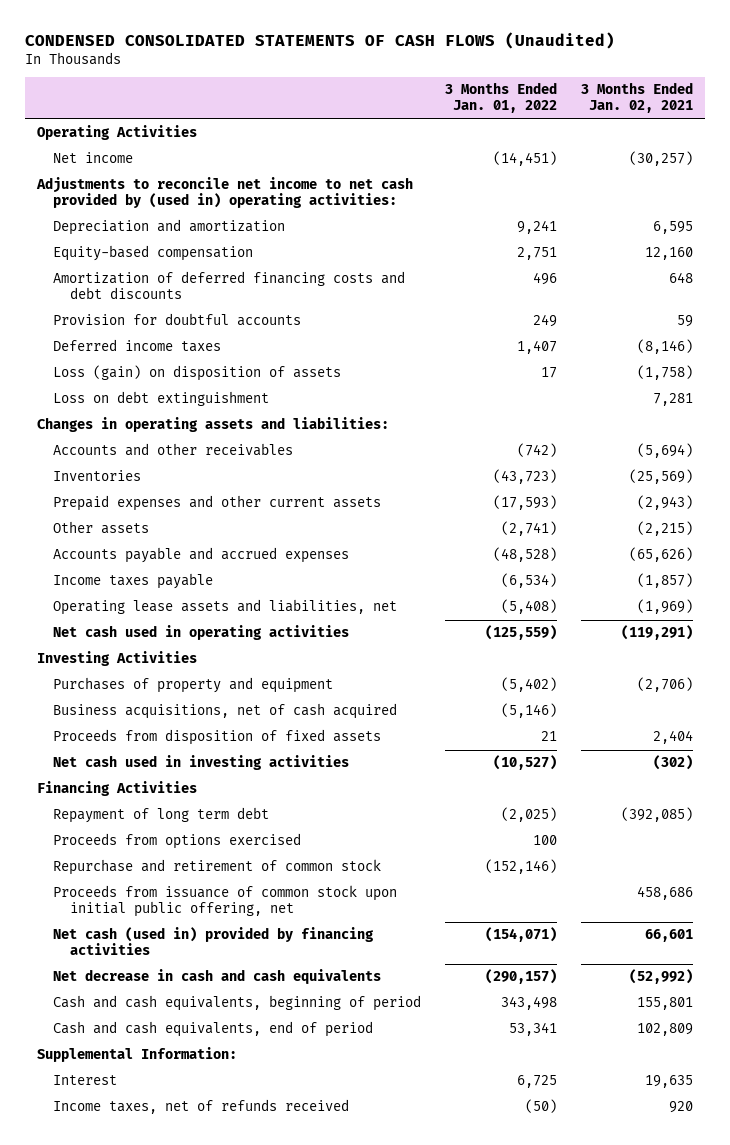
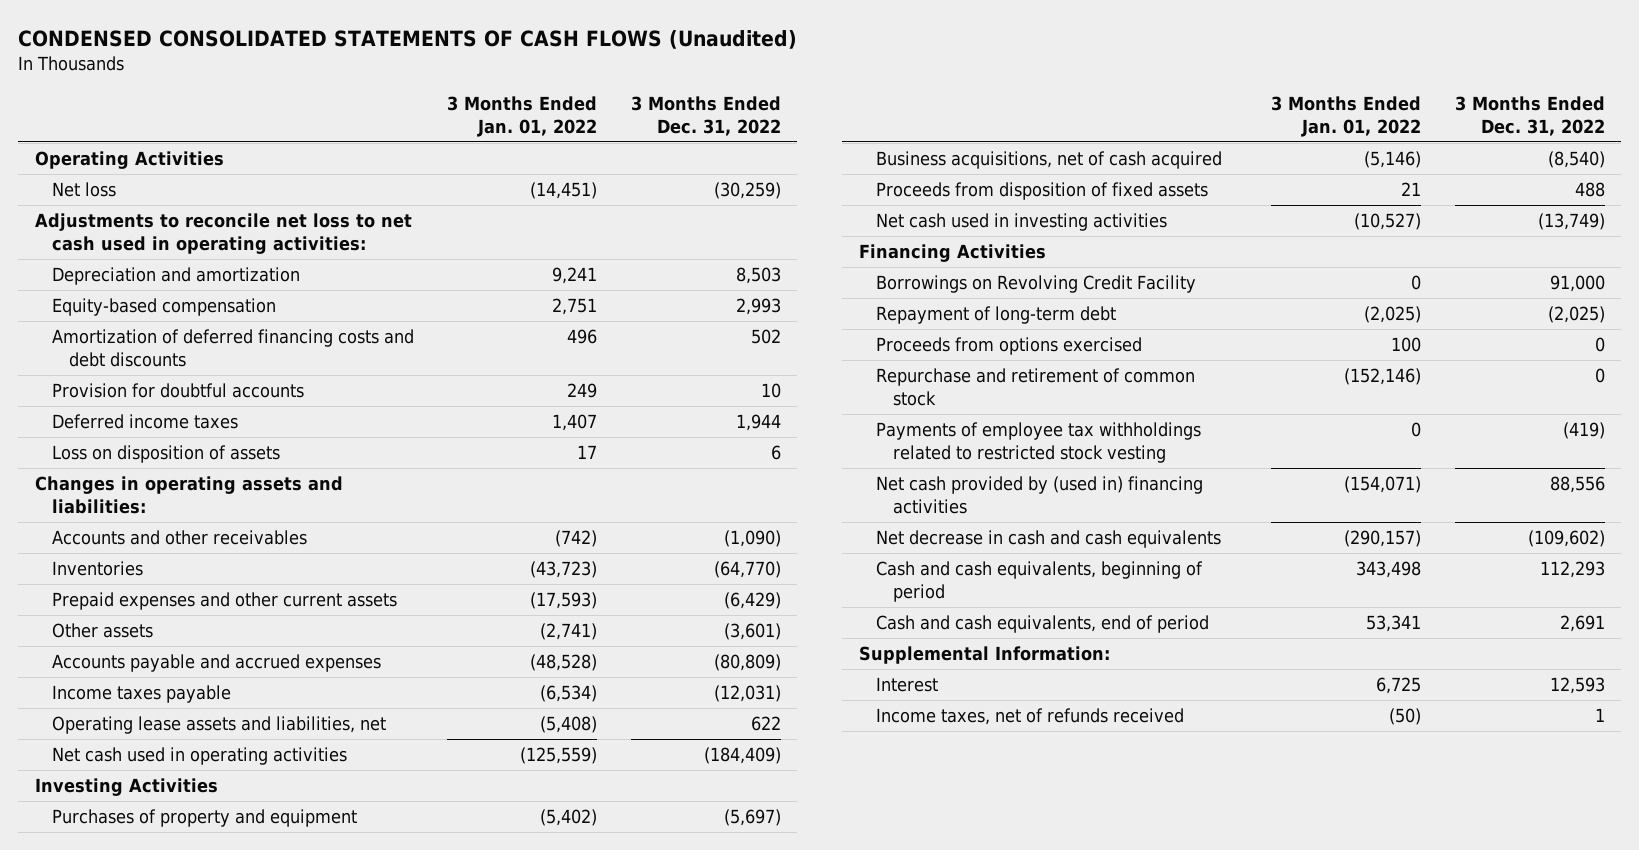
- | 3 Months Ended Jan. 01, 2022 | 3 Months Ended Jan. 02, 2021
+ | 3 Months Ended Jan. 01, 2022 | 3 Months Ended Dec. 31, 2022
- Net income | (14,451) | (30,257)
- Adjustments to reconcile net income to net cash provided by (used in) operating activities:
+ Net loss | (14,451) | (30,259)
+ Adjustments to reconcile net loss to net cash used in operating activities:
- Loss (gain) on disposition of assets | 17 | (1,758)
- Loss on debt extinguishment | | 7,281
+ Loss on disposition of assets | 17 | 6
- Repayment of long term debt | (2,025) | (392,085)
+ Borrowings on Revolving Credit Facility | 0 | 91,000
+ Repayment of long-term debt | (2,025) | (2,025)
- Proceeds from issuance of common stock upon initial public offering, net | | 458,686
- Net cash (used in) provided by financing activities | (154,071) | 66,601
+ Payments of employee tax withholdings related to restricted stock vesting | 0 | (419)
+ Net cash provided by (used in) financing activities | (154,071) | 88,556

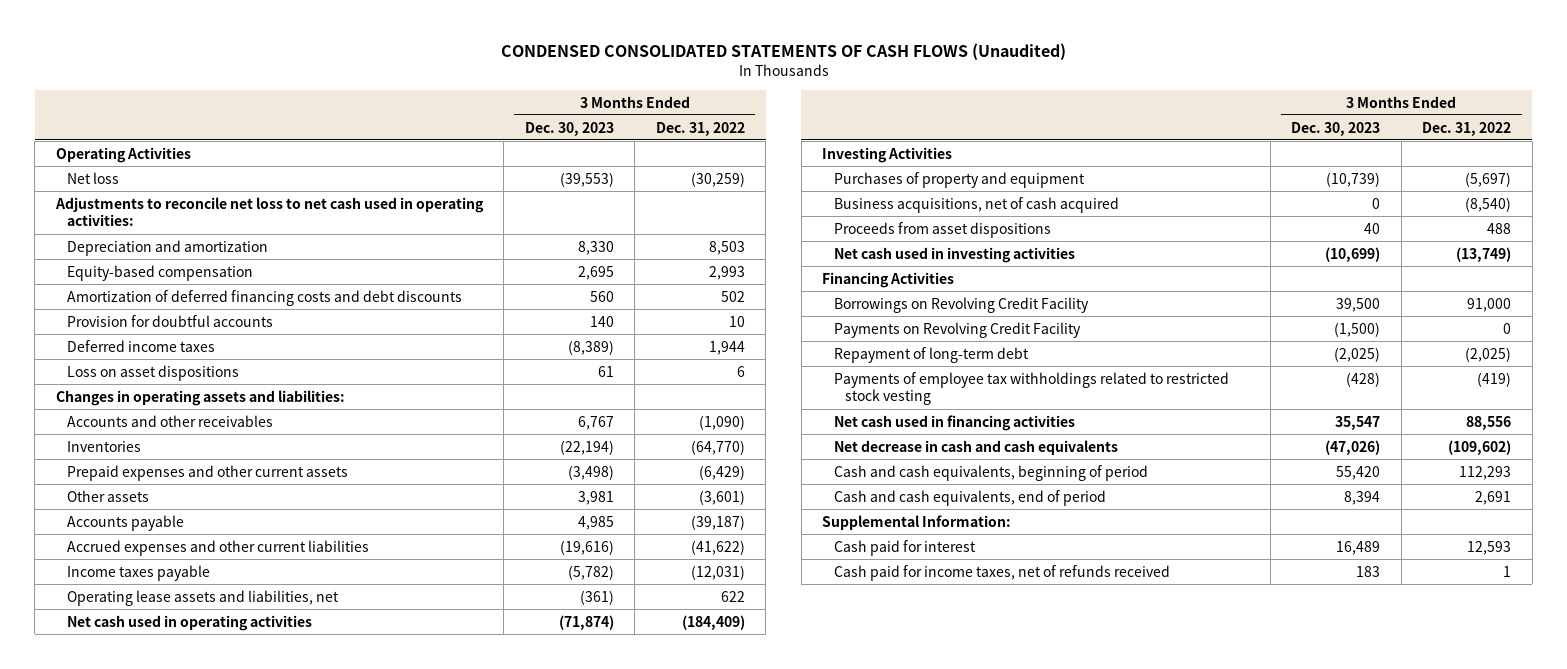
- | 3 Months Ended Jan. 01, 2022 | 3 Months Ended Dec. 31, 2022
+ | 3 Months Ended Dec. 30, 2023 | 3 Months Ended Dec. 31, 2022
- Loss on disposition of assets | 17 | 6
+ Loss on asset dispositions | 61 | 6
- Accounts payable and accrued expenses | (48,528) | (80,809)
+ Accounts payable | 4,985 | (39,187)
+ Accrued expenses and other current liabilities | (19,616) | (41,622)
- Proceeds from disposition of fixed assets | 21 | 488
+ Proceeds from asset dispositions | 40 | 488
+ Payments on Revolving Credit Facility | (1,500) | 0
- Proceeds from options exercised | 100 | 0
- Repurchase and retirement of common stock | (152,146) | 0
- Net cash provided by (used in) financing activities | (154,071) | 88,556
+ Net cash used in financing activities | 35,547 | 88,556
- Interest | 6,725 | 12,593
- Income taxes, net of refunds received | (50) | 1
+ Cash paid for interest | 16,489 | 12,593
+ Cash paid for income taxes, net of refunds received | 183 | 1

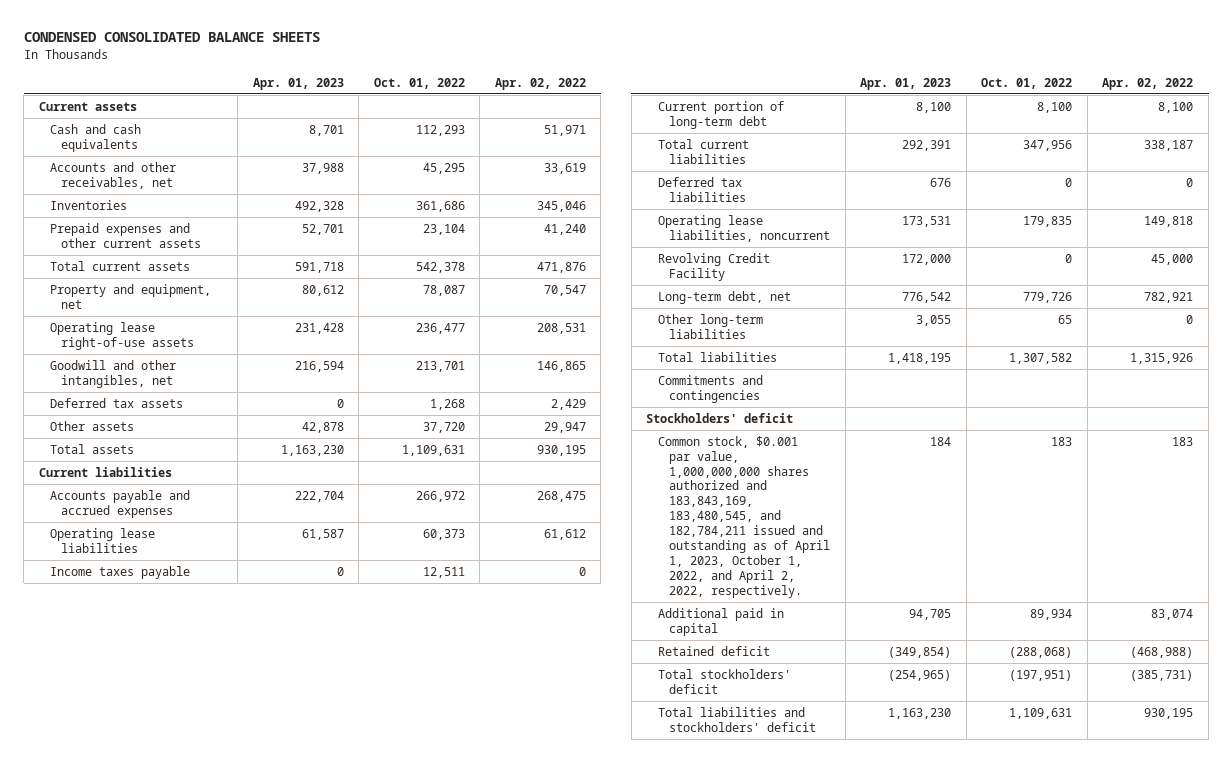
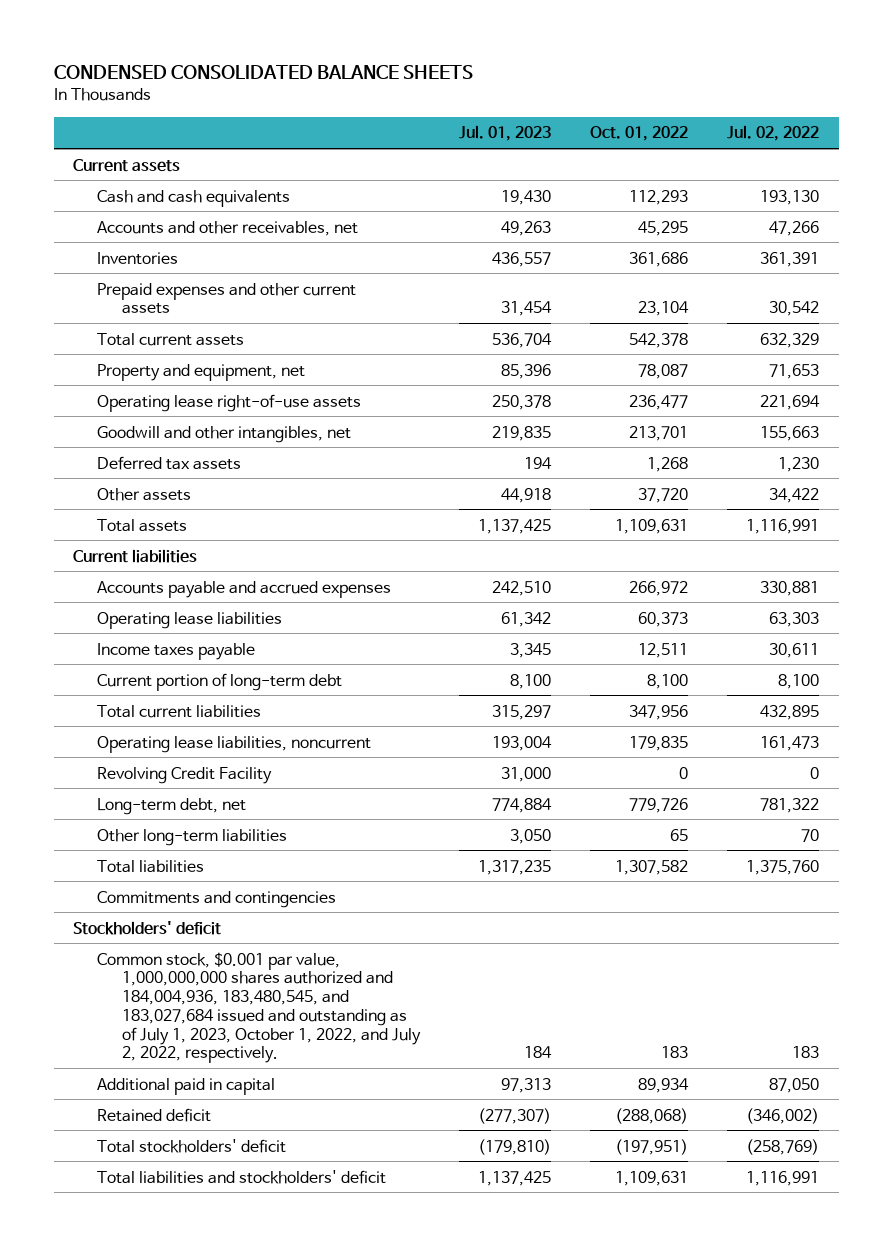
- | Apr. 01, 2023 | Oct. 01, 2022 | Apr. 02, 2022
+ | Jul. 01, 2023 | Oct. 01, 2022 | Jul. 02, 2022
- Deferred tax liabilities | 676 | 0 | 0
- Common stock, $0.001 par value, 1,000,000,000 shares authorized and 183,843,169, 183,480,545, and 182,784,211 issued and outstanding as of April 1, 2023, October 1, 2022, and April 2, 2022, respectively. | 184 | 183 | 183
+ Common stock, $0.001 par value, 1,000,000,000 shares authorized and 184,004,936, 183,480,545, and 183,027,684 issued and outstanding as of July 1, 2023, October 1, 2022, and July 2, 2022, respectively. | 184 | 183 | 183

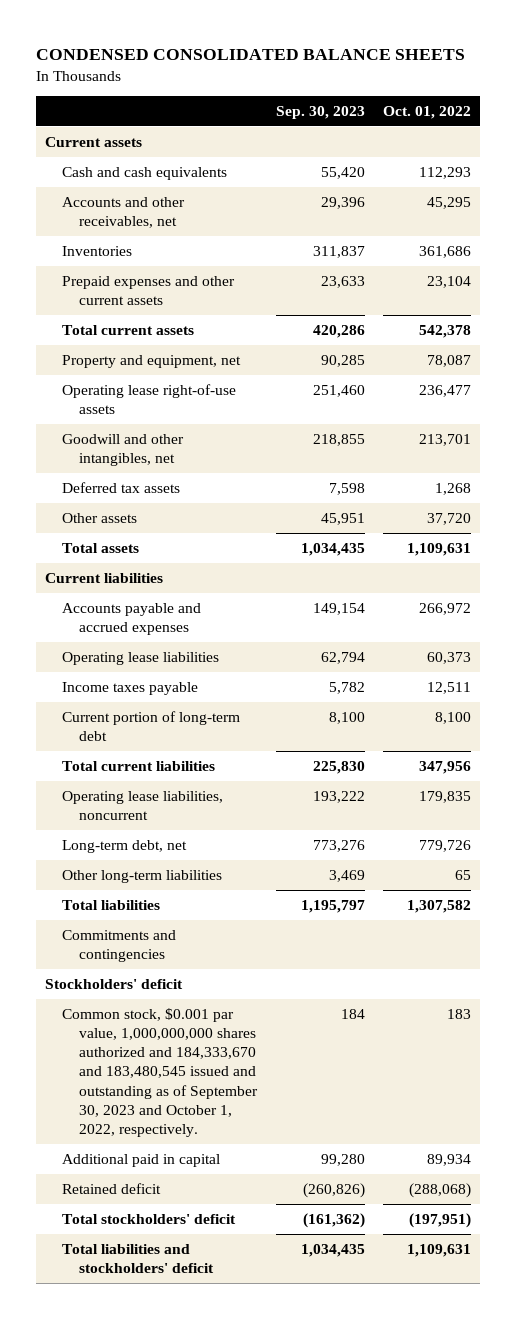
- | Jul. 01, 2023 | Oct. 01, 2022 | Jul. 02, 2022
+ | Sep. 30, 2023 | Oct. 01, 2022
- Revolving Credit Facility | 31,000 | 0 | 0
- Common stock, $0.001 par value, 1,000,000,000 shares authorized and 184,004,936, 183,480,545, and 183,027,684 issued and outstanding as of July 1, 2023, October 1, 2022, and July 2, 2022, respectively. | 184 | 183 | 183
+ Common stock, $0.001 par value, 1,000,000,000 shares authorized and 184,333,670 and 183,480,545 issued and outstanding as of September 30, 2023 and October 1, 2022, respectively. | 184 | 183

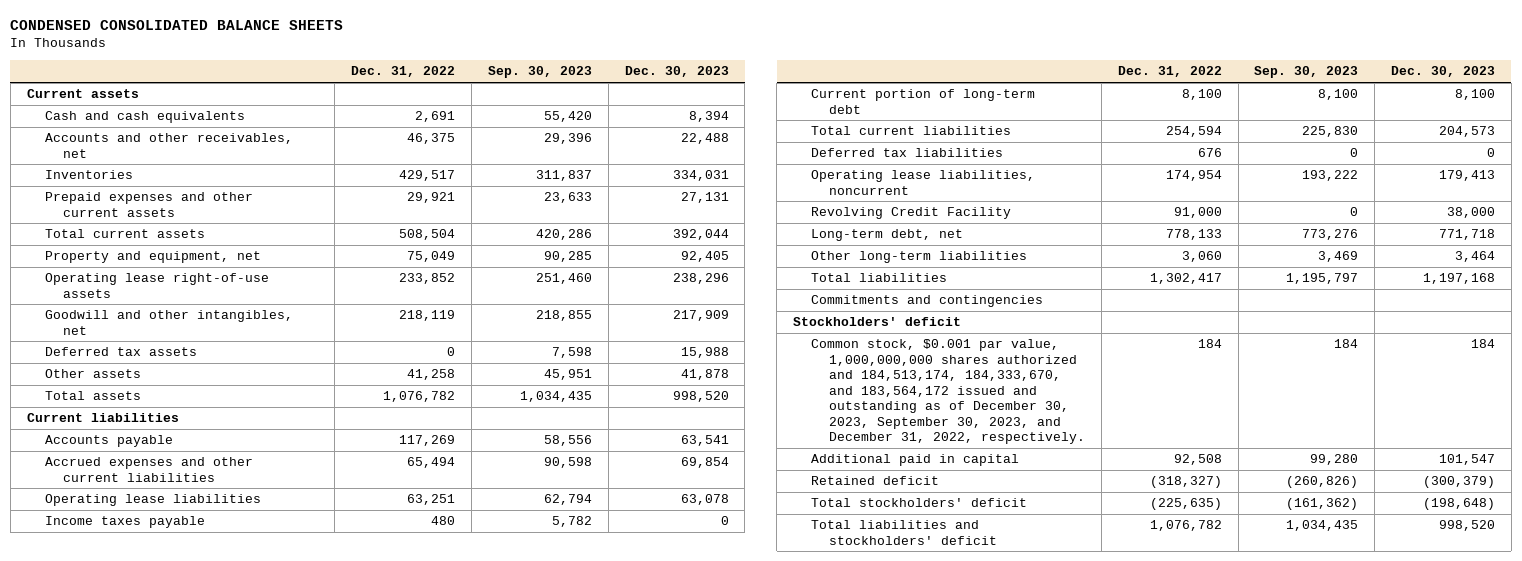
- | Sep. 30, 2023 | Oct. 01, 2022
+ | Dec. 31, 2022 | Sep. 30, 2023 | Dec. 30, 2023
- Accounts payable and accrued expenses | 149,154 | 266,972
+ Accounts payable | 117,269 | 58,556 | 63,541
+ Accrued expenses and other current liabilities | 65,494 | 90,598 | 69,854
+ Deferred tax liabilities | 676 | 0 | 0
+ Revolving Credit Facility | 91,000 | 0 | 38,000
- Common stock, $0.001 par value, 1,000,000,000 shares authorized and 184,333,670 and 183,480,545 issued and outstanding as of September 30, 2023 and October 1, 2022, respectively. | 184 | 183
+ Common stock, $0.001 par value, 1,000,000,000 shares authorized and 184,513,174, 184,333,670, and 183,564,172 issued and outstanding as of December 30, 2023, September 30, 2023, and December 31, 2022, respectively. | 184 | 184 | 184

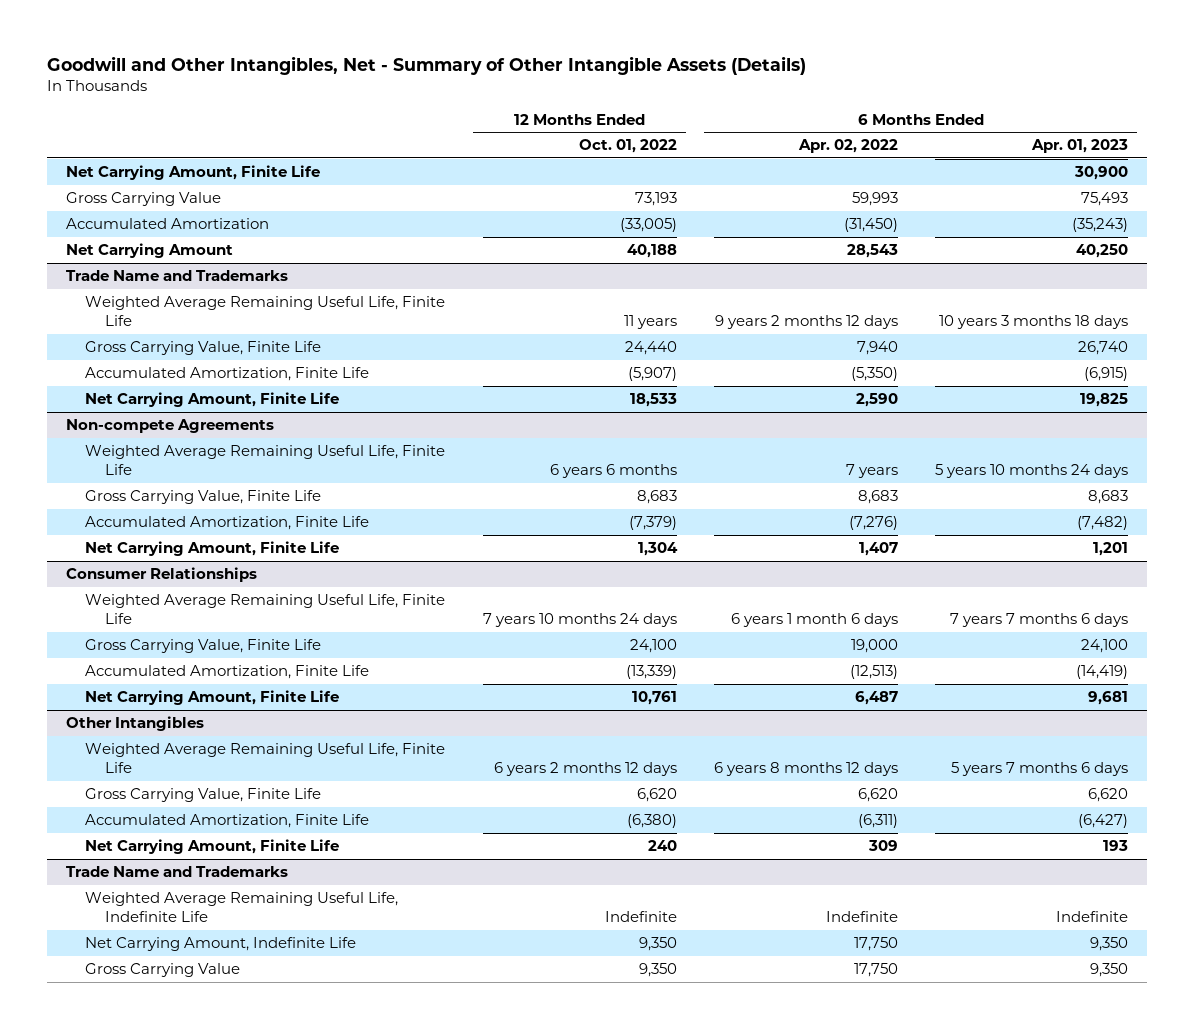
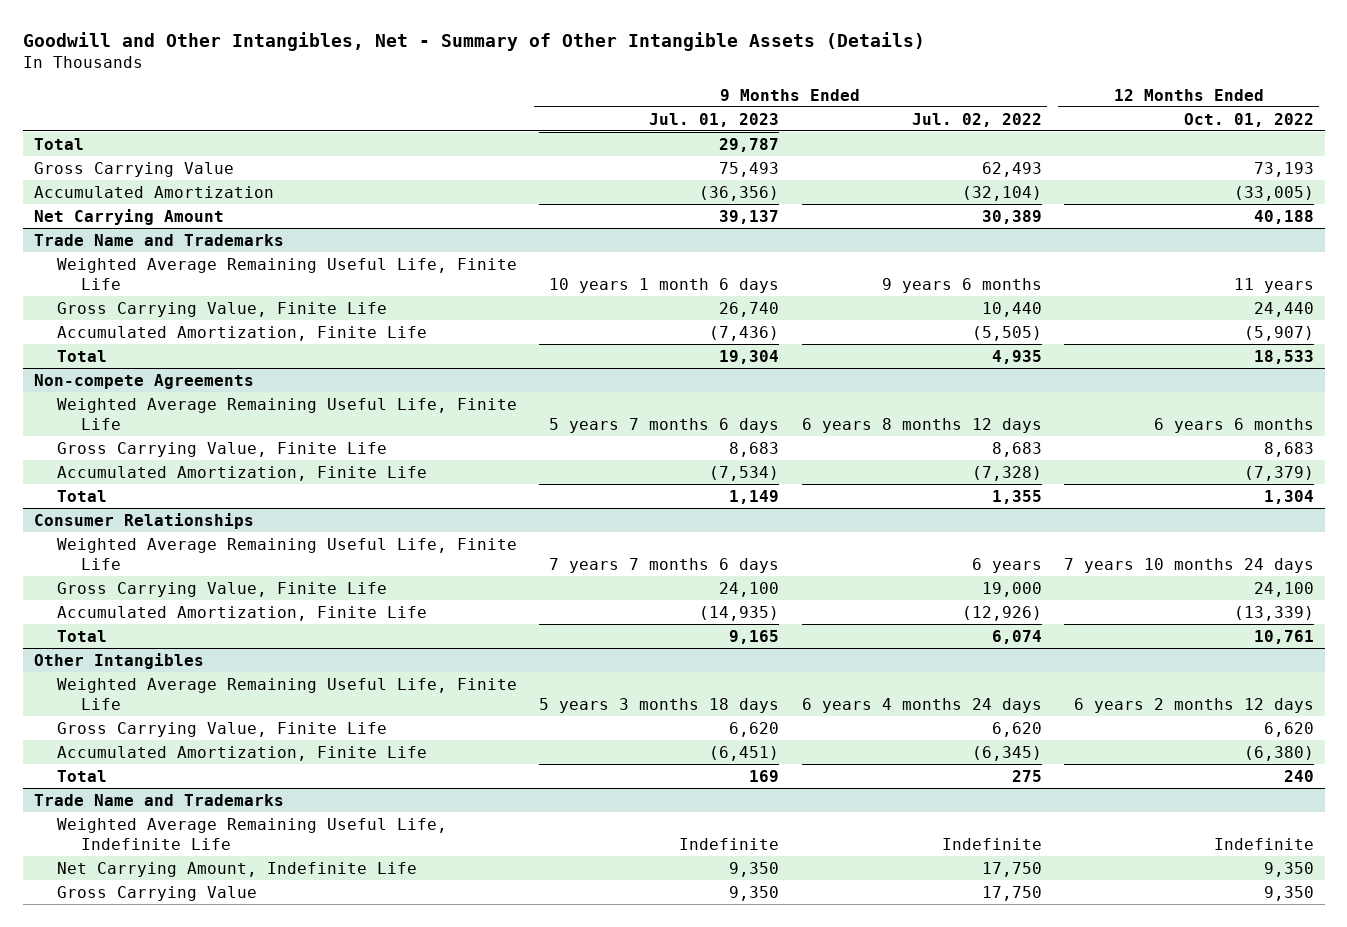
- | 12 Months Ended Oct. 01, 2022 | 6 Months Ended Apr. 02, 2022 | 6 Months Ended Apr. 01, 2023
+ | 9 Months Ended Jul. 01, 2023 | 9 Months Ended Jul. 02, 2022 | 12 Months Ended Oct. 01, 2022
- Net Carrying Amount, Finite Life | | | 30,900
+ Total | 29,787 | |
@ Trade Name and Trademarks
- Net Carrying Amount, Finite Life | 18,533 | 2,590 | 19,825
+ Total | 19,304 | 4,935 | 18,533
@ Non-compete Agreements
- Net Carrying Amount, Finite Life | 1,304 | 1,407 | 1,201
+ Total | 1,149 | 1,355 | 1,304
@ Consumer Relationships
- Net Carrying Amount, Finite Life | 10,761 | 6,487 | 9,681
+ Total | 9,165 | 6,074 | 10,761
@ Other Intangibles
- Net Carrying Amount, Finite Life | 240 | 309 | 193
+ Total | 169 | 275 | 240

